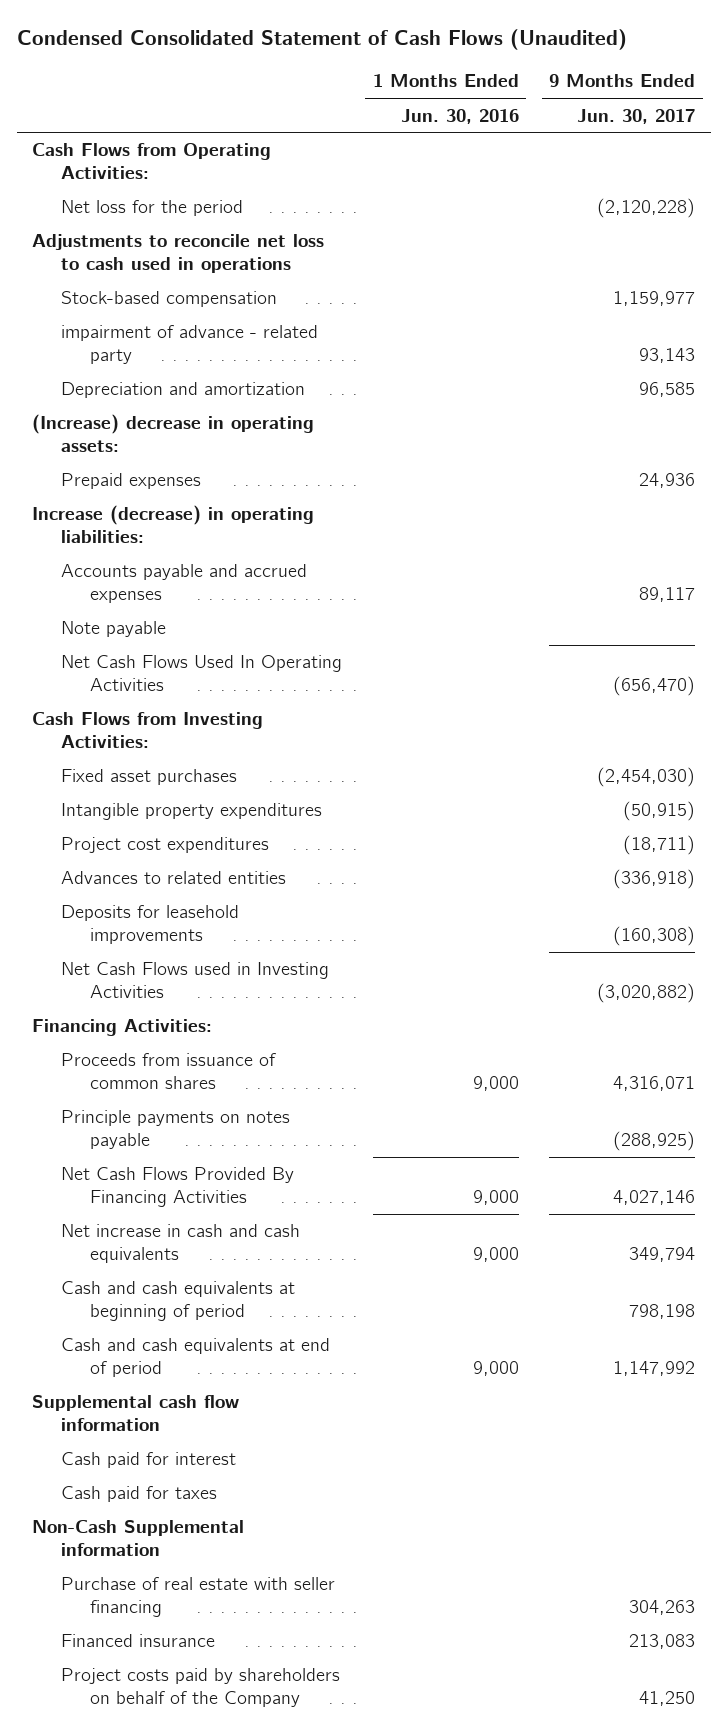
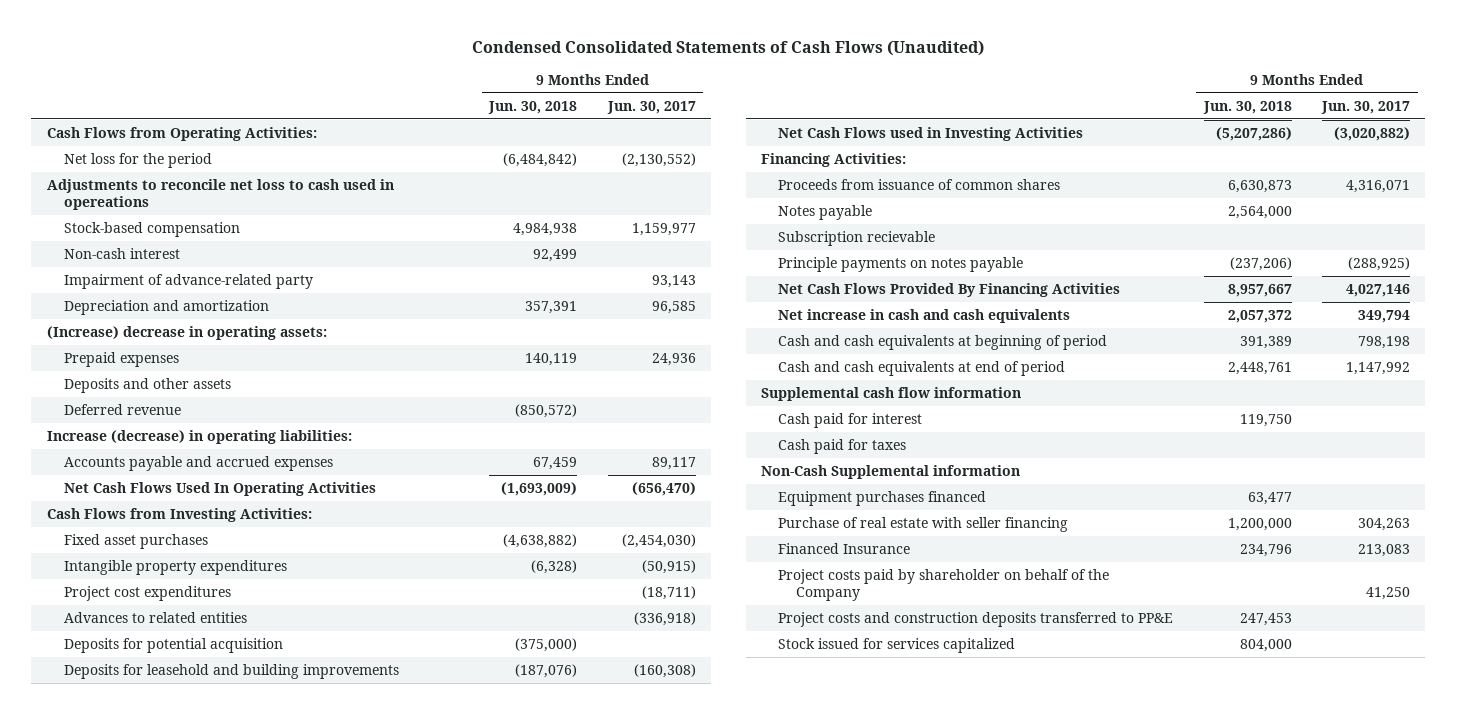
- Condensed Consolidated Statement of Cash Flows (Unaudited)
+ Condensed Consolidated Statements of Cash Flows (Unaudited)
- | 1 Months Ended Jun. 30, 2016 | 9 Months Ended Jun. 30, 2017
+ | 9 Months Ended Jun. 30, 2018 | 9 Months Ended Jun. 30, 2017
- Net loss for the period | | (2,120,228)
- Adjustments to reconcile net loss to cash used in operations
+ Net loss for the period | (6,484,842) | (2,130,552)
+ Adjustments to reconcile net loss to cash used in opereations
- impairment of advance - related party | | 93,143
+ Non-cash interest | 92,499 |
+ Impairment of advance-related party | | 93,143
+ Deposits and other assets
+ Deferred revenue | (850,572) |
- Note payable
- Deposits for leasehold improvements | | (160,308)
+ Deposits for potential acquisition | (375,000) |
+ Deposits for leasehold and building improvements | (187,076) | (160,308)
+ Notes payable | 2,564,000 |
+ Subscription recievable
+ Equipment purchases financed | 63,477 |
- Financed insurance | | 213,083
- Project costs paid by shareholders on behalf of the Company | | 41,250
+ Financed Insurance | 234,796 | 213,083
+ Project costs paid by shareholder on behalf of the Company | | 41,250
+ Project costs and construction deposits transferred to PP&E | 247,453 |
+ Stock issued for services capitalized | 804,000 |

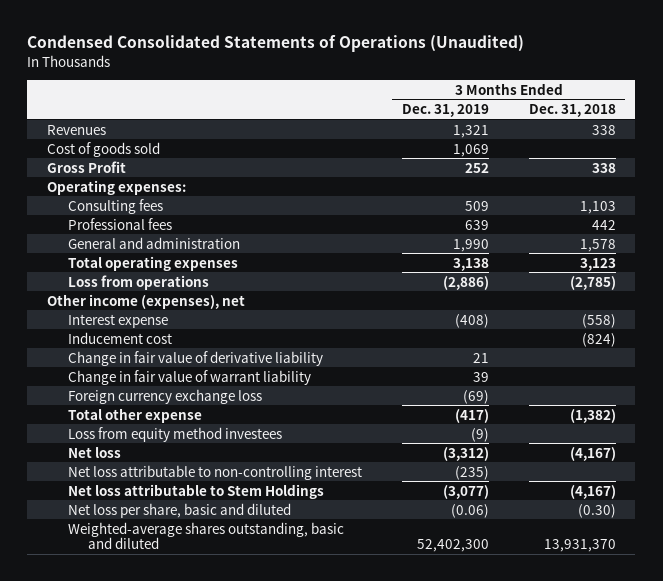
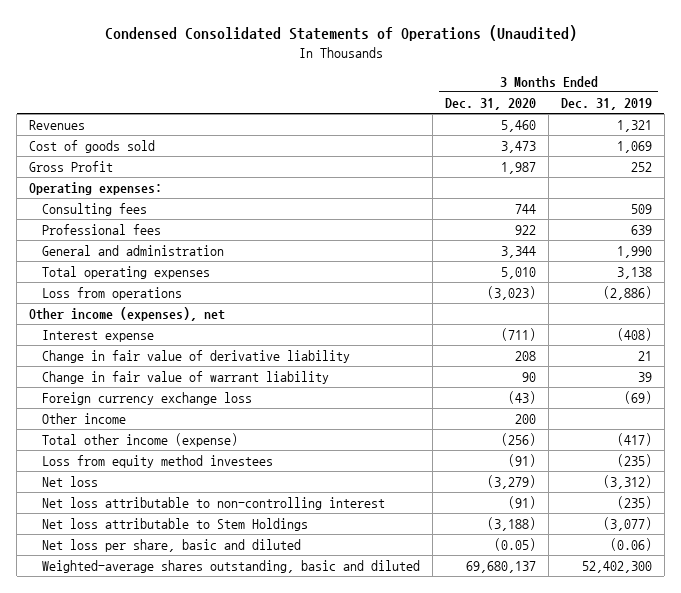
- | 3 Months Ended Dec. 31, 2019 | 3 Months Ended Dec. 31, 2018
+ | 3 Months Ended Dec. 31, 2020 | 3 Months Ended Dec. 31, 2019
- Inducement cost | | (824)
- Total other expense | (417) | (1,382)
- Loss from equity method investees | (9) |
+ Other income | 200 |
+ Total other income (expense) | (256) | (417)
+ Loss from equity method investees | (91) | (235)

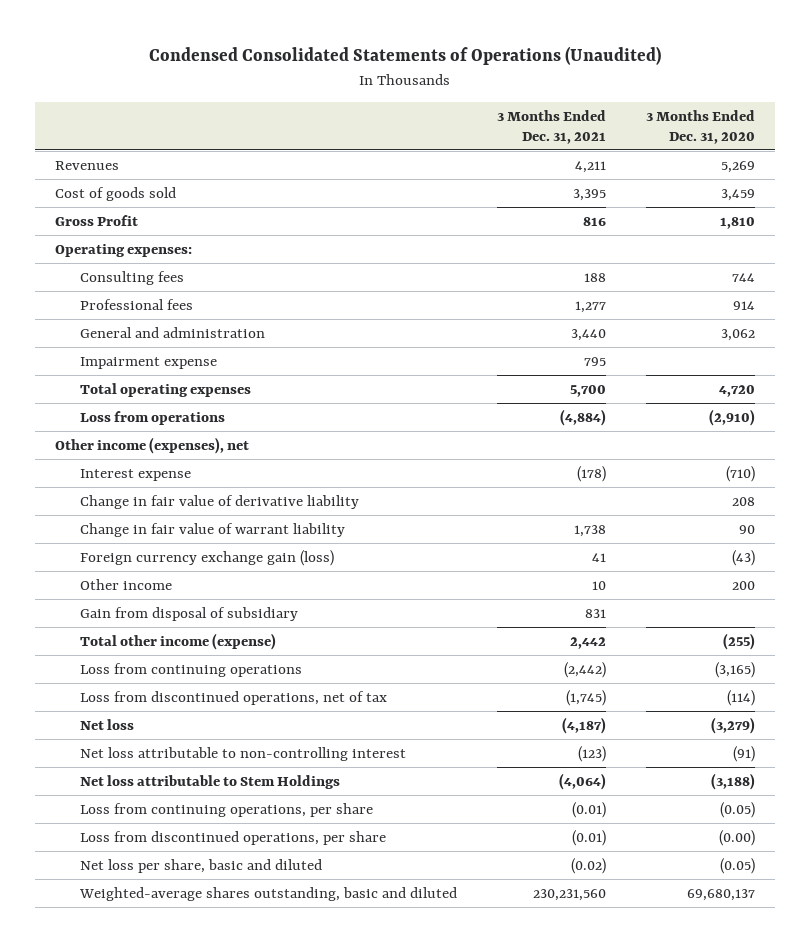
- | 3 Months Ended Dec. 31, 2020 | 3 Months Ended Dec. 31, 2019
+ | 3 Months Ended Dec. 31, 2021 | 3 Months Ended Dec. 31, 2020
- Revenues | 5,460 | 1,321
- Cost of goods sold | 3,473 | 1,069
- Gross Profit | 1,987 | 252
+ Revenues | 4,211 | 5,269
+ Cost of goods sold | 3,395 | 3,459
+ Gross Profit | 816 | 1,810
- Professional fees | 922 | 639
- General and administration | 3,344 | 1,990
- Total operating expenses | 5,010 | 3,138
- Loss from operations | (3,023) | (2,886)
+ Professional fees | 1,277 | 914
+ General and administration | 3,440 | 3,062
+ Impairment expense | 795 |
+ Total operating expenses | 5,700 | 4,720
+ Loss from operations | (4,884) | (2,910)
- Interest expense | (711) | (408)
+ Interest expense | (178) | (710)
- Foreign currency exchange loss | (43) | (69)
+ Foreign currency exchange gain (loss) | 41 | (43)
- Total other income (expense) | (256) | (417)
- Loss from equity method investees | (91) | (235)
+ Gain from disposal of subsidiary | 831 |
+ Total other income (expense) | 2,442 | (255)
+ Loss from continuing operations | (2,442) | (3,165)
+ Loss from discontinued operations, net of tax | (1,745) | (114)
+ Loss from continuing operations, per share | (0.01) | (0.05)
+ Loss from discontinued operations, per share | (0.01) | (0.00)

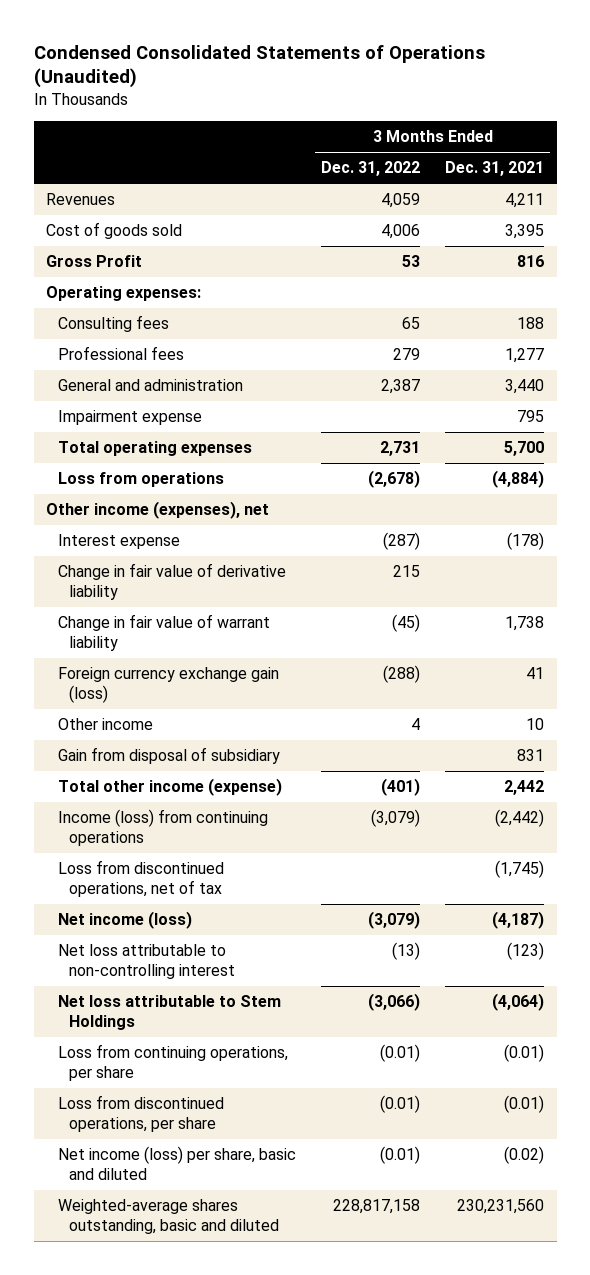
- | 3 Months Ended Dec. 31, 2021 | 3 Months Ended Dec. 31, 2020
+ | 3 Months Ended Dec. 31, 2022 | 3 Months Ended Dec. 31, 2021
- Loss from continuing operations | (2,442) | (3,165)
+ Income (loss) from continuing operations | (3,079) | (2,442)
- Net loss | (4,187) | (3,279)
+ Net income (loss) | (3,079) | (4,187)
- Net loss per share, basic and diluted | (0.02) | (0.05)
+ Net income (loss) per share, basic and diluted | (0.01) | (0.02)

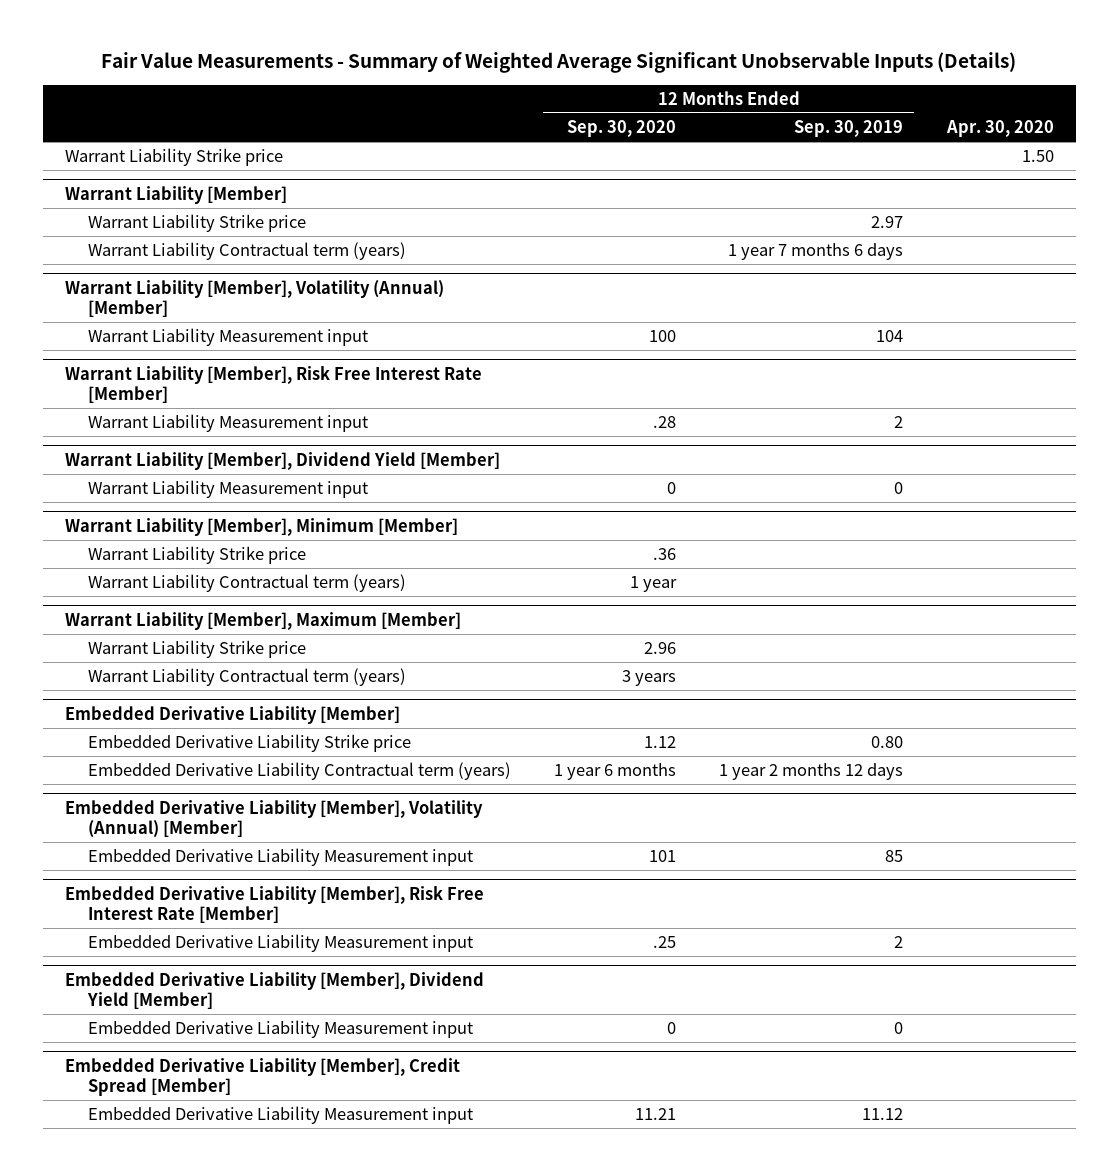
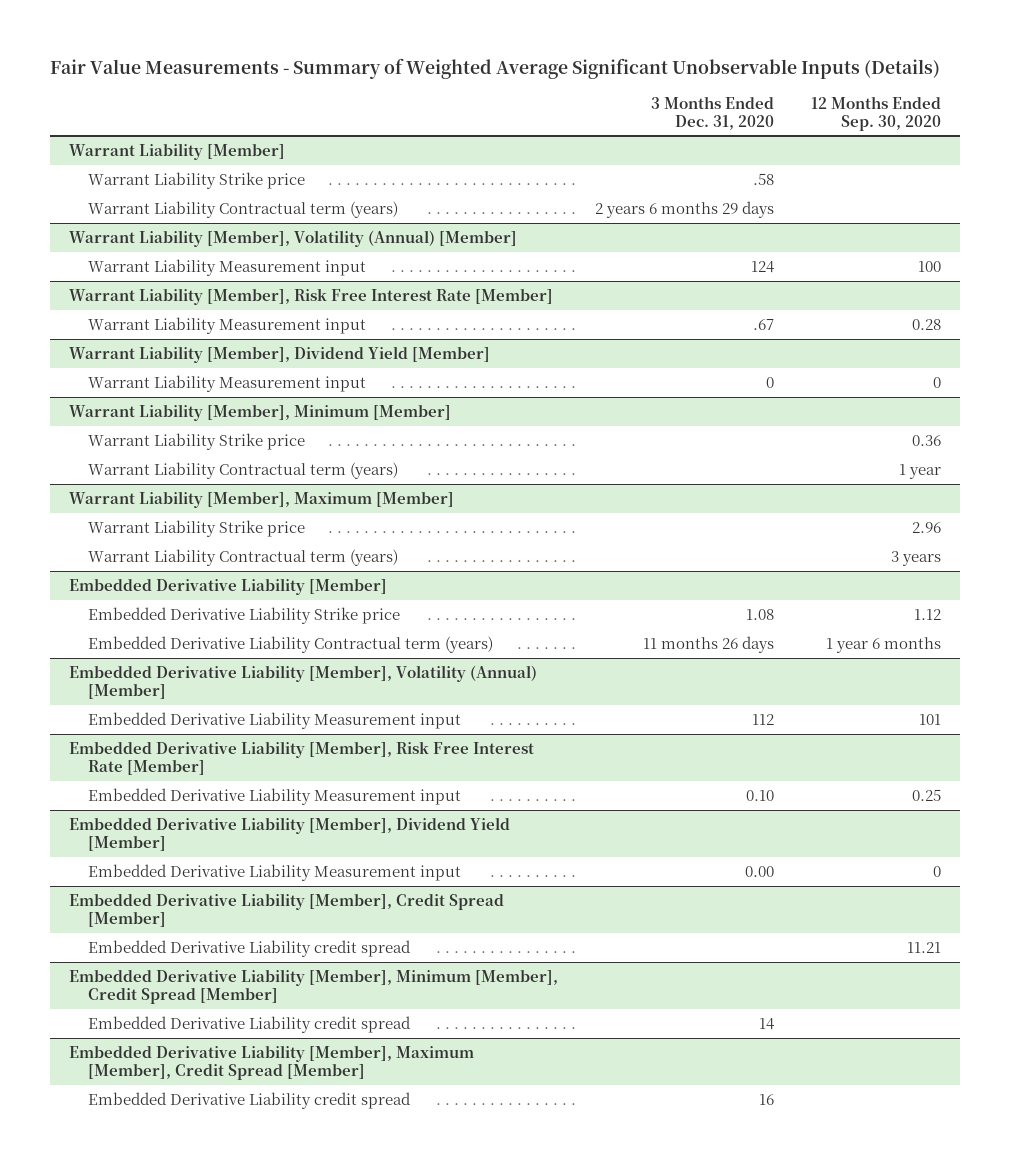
- | 12 Months Ended Sep. 30, 2020 | 12 Months Ended Sep. 30, 2019 | Apr. 30, 2020
+ | 3 Months Ended Dec. 31, 2020 | 12 Months Ended Sep. 30, 2020
- Warrant Liability Strike price | | | 1.50
@ Warrant Liability [Member], Risk Free Interest Rate [Member]
- Warrant Liability Measurement input | .28 | 2 |
+ Warrant Liability Measurement input | .67 | 0.28
@ Warrant Liability [Member], Minimum [Member]
- Warrant Liability Strike price | .36 | |
+ Warrant Liability Strike price | | 0.36
@ Embedded Derivative Liability [Member], Risk Free Interest Rate [Member]
- Embedded Derivative Liability Measurement input | .25 | 2 |
+ Embedded Derivative Liability Measurement input | 0.10 | 0.25
@ Embedded Derivative Liability [Member], Credit Spread [Member]
- Embedded Derivative Liability Measurement input | 11.21 | 11.12 |
+ Embedded Derivative Liability credit spread | | 11.21
+ Embedded Derivative Liability [Member], Minimum [Member], Credit Spread [Member]
+ Embedded Derivative Liability credit spread | 14 |
+ Embedded Derivative Liability [Member], Maximum [Member], Credit Spread [Member]
+ Embedded Derivative Liability credit spread | 16 |

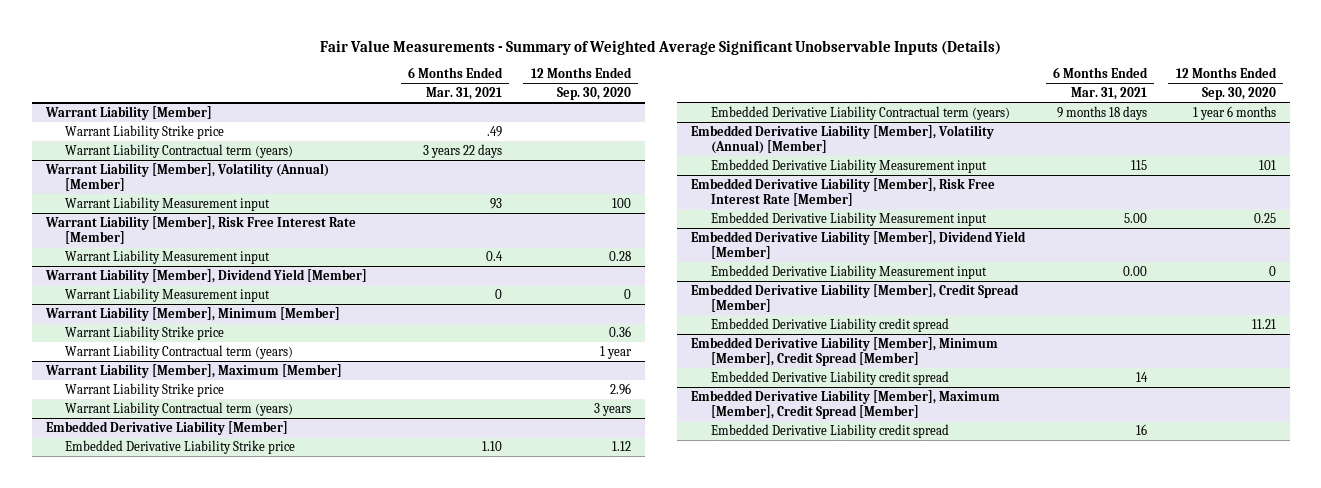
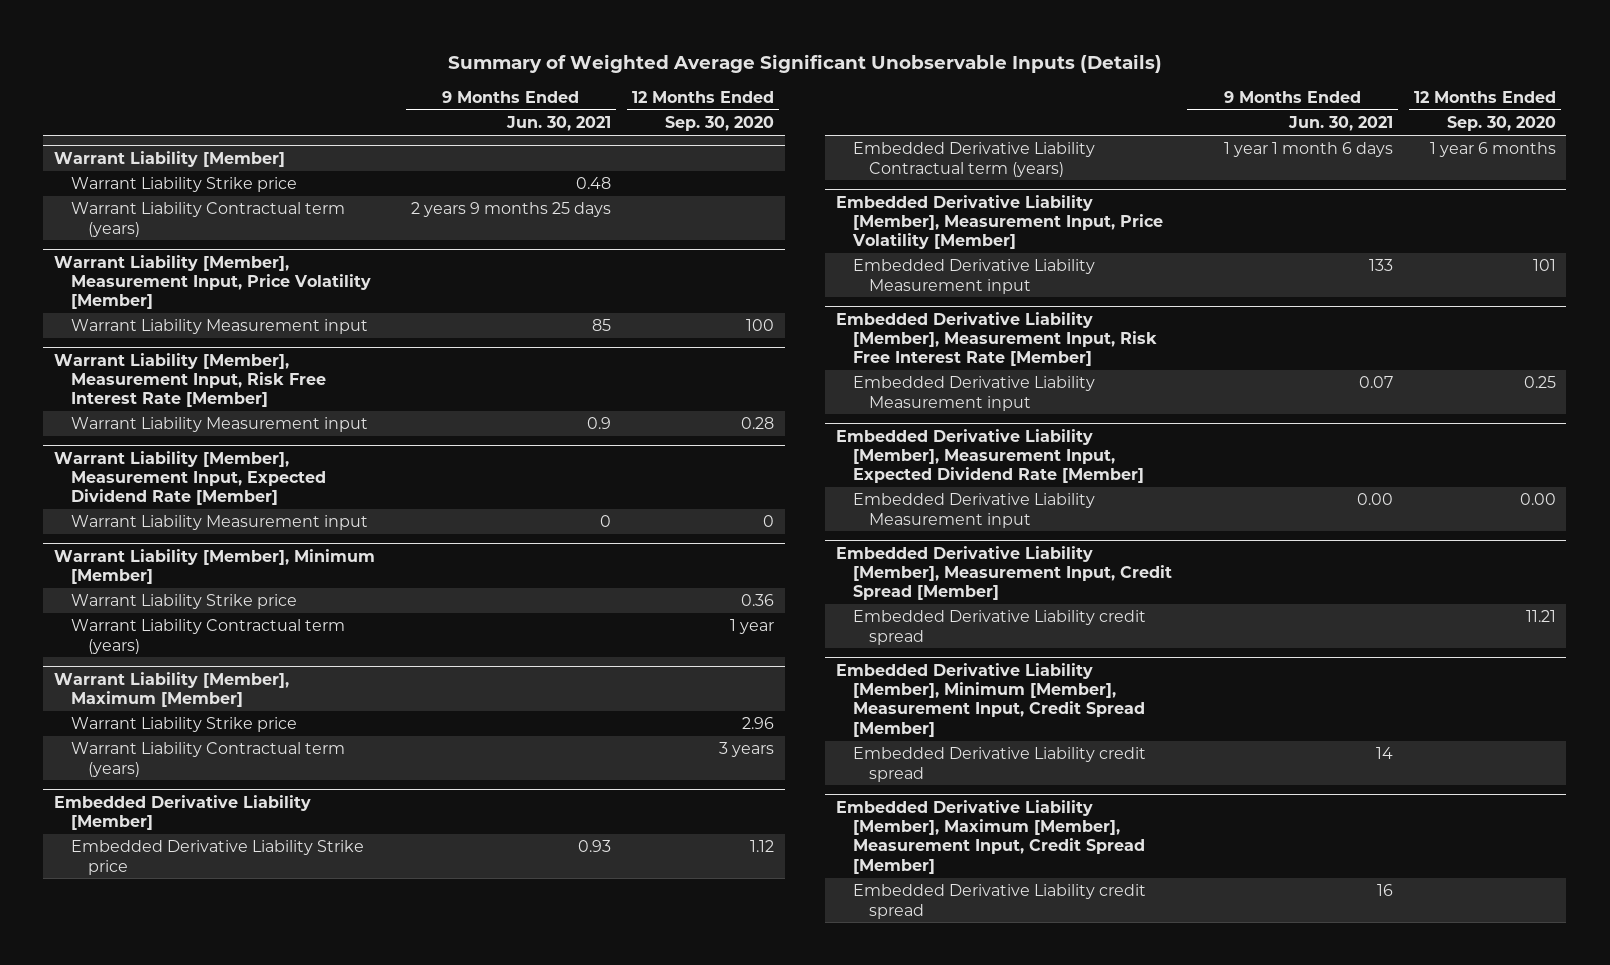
- Fair Value Measurements - Summary of Weighted Average Significant Unobservable Inputs (Details)
+ Summary of Weighted Average Significant Unobservable Inputs (Details)
- | 6 Months Ended Mar. 31, 2021 | 12 Months Ended Sep. 30, 2020
+ | 9 Months Ended Jun. 30, 2021 | 12 Months Ended Sep. 30, 2020
- Warrant Liability [Member], Volatility (Annual) [Member]
+ Warrant Liability [Member], Measurement Input, Price Volatility [Member]
- Warrant Liability [Member], Risk Free Interest Rate [Member]
+ Warrant Liability [Member], Measurement Input, Risk Free Interest Rate [Member]
- Warrant Liability [Member], Dividend Yield [Member]
+ Warrant Liability [Member], Measurement Input, Expected Dividend Rate [Member]
- Embedded Derivative Liability [Member], Volatility (Annual) [Member]
+ Embedded Derivative Liability [Member], Measurement Input, Price Volatility [Member]
- Embedded Derivative Liability [Member], Risk Free Interest Rate [Member]
+ Embedded Derivative Liability [Member], Measurement Input, Risk Free Interest Rate [Member]
- Embedded Derivative Liability [Member], Dividend Yield [Member]
- Embedded Derivative Liability Measurement input | 0.00 | 0
- Embedded Derivative Liability [Member], Credit Spread [Member]
+ Embedded Derivative Liability [Member], Measurement Input, Expected Dividend Rate [Member]
+ Embedded Derivative Liability Measurement input | 0.00 | 0.00
+ Embedded Derivative Liability [Member], Measurement Input, Credit Spread [Member]
- Embedded Derivative Liability [Member], Minimum [Member], Credit Spread [Member]
+ Embedded Derivative Liability [Member], Minimum [Member], Measurement Input, Credit Spread [Member]
- Embedded Derivative Liability [Member], Maximum [Member], Credit Spread [Member]
+ Embedded Derivative Liability [Member], Maximum [Member], Measurement Input, Credit Spread [Member]

